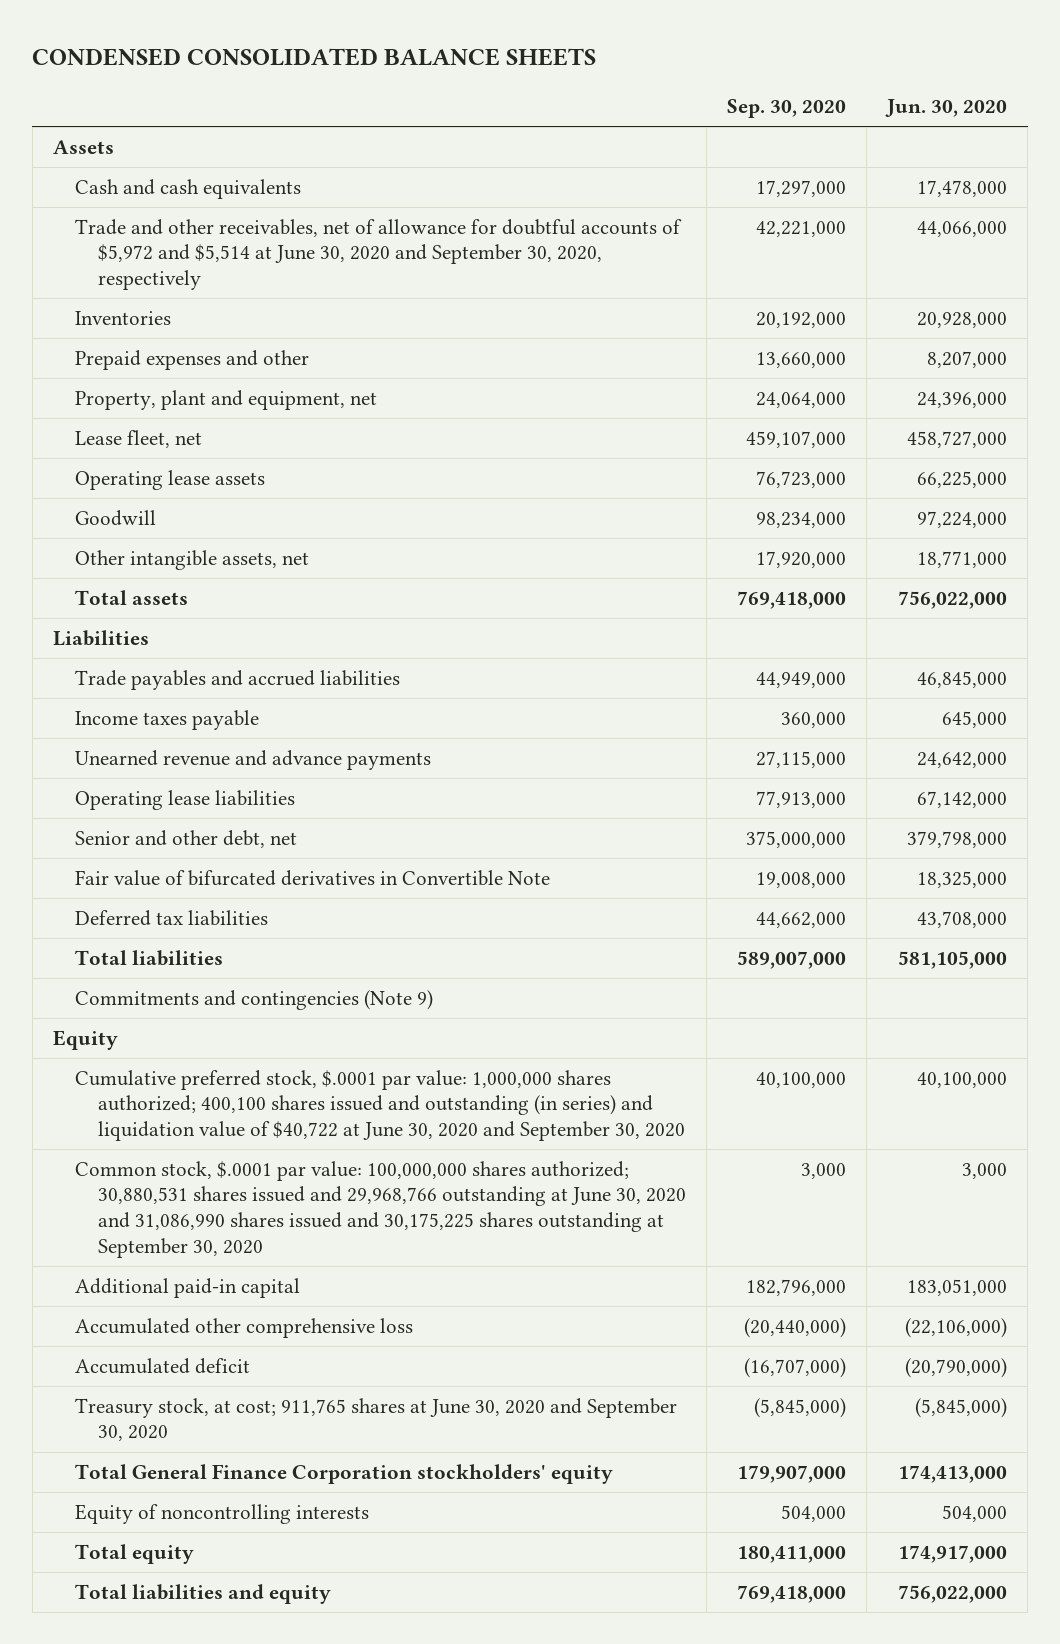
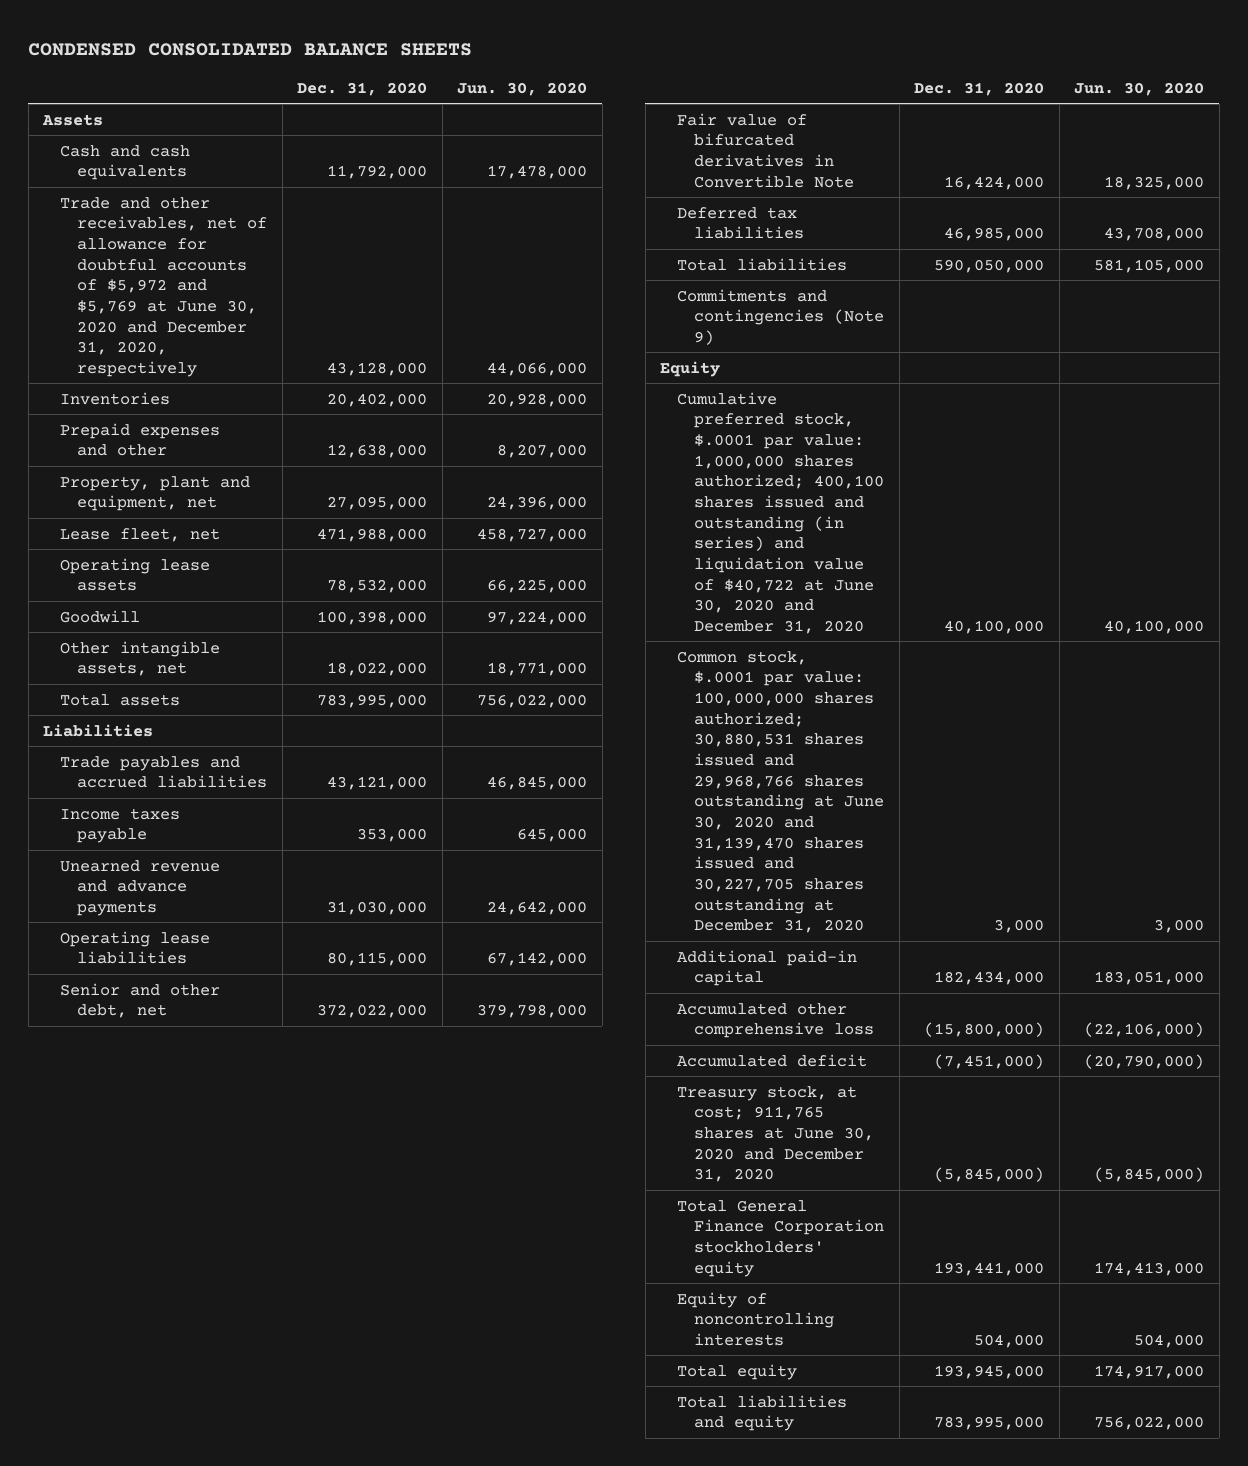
- | Sep. 30, 2020 | Jun. 30, 2020
+ | Dec. 31, 2020 | Jun. 30, 2020
- Trade and other receivables, net of allowance for doubtful accounts of $5,972 and $5,514 at June 30, 2020 and September 30, 2020, respectively | 42,221,000 | 44,066,000
+ Trade and other receivables, net of allowance for doubtful accounts of $5,972 and $5,769 at June 30, 2020 and December 31, 2020, respectively | 43,128,000 | 44,066,000
- Cumulative preferred stock, $.0001 par value: 1,000,000 shares authorized; 400,100 shares issued and outstanding (in series) and liquidation value of $40,722 at June 30, 2020 and September 30, 2020 | 40,100,000 | 40,100,000
- Common stock, $.0001 par value: 100,000,000 shares authorized; 30,880,531 shares issued and 29,968,766 outstanding at June 30, 2020 and 31,086,990 shares issued and 30,175,225 shares outstanding at September 30, 2020 | 3,000 | 3,000
+ Cumulative preferred stock, $.0001 par value: 1,000,000 shares authorized; 400,100 shares issued and outstanding (in series) and liquidation value of $40,722 at June 30, 2020 and December 31, 2020 | 40,100,000 | 40,100,000
+ Common stock, $.0001 par value: 100,000,000 shares authorized; 30,880,531 shares issued and 29,968,766 shares outstanding at June 30, 2020 and 31,139,470 shares issued and 30,227,705 shares outstanding at December 31, 2020 | 3,000 | 3,000
- Treasury stock, at cost; 911,765 shares at June 30, 2020 and September 30, 2020 | (5,845,000) | (5,845,000)
+ Treasury stock, at cost; 911,765 shares at June 30, 2020 and December 31, 2020 | (5,845,000) | (5,845,000)

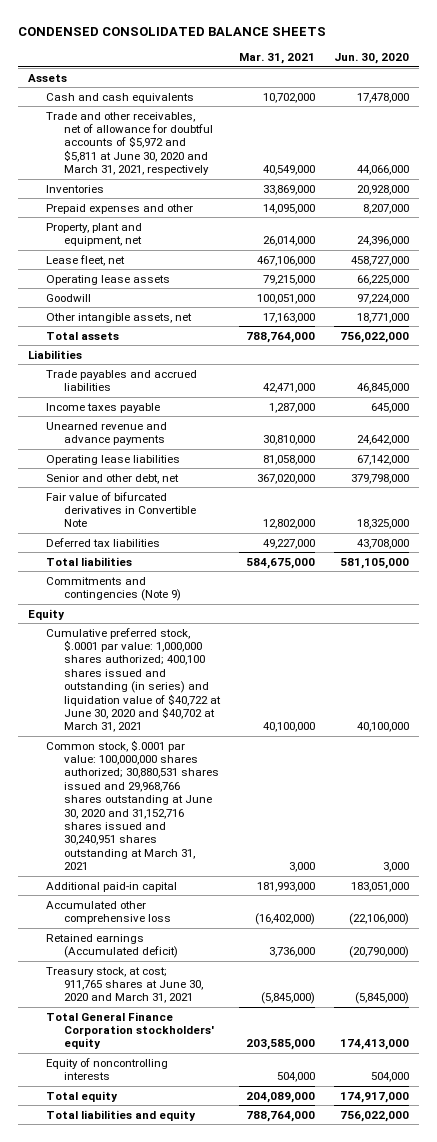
- | Dec. 31, 2020 | Jun. 30, 2020
+ | Mar. 31, 2021 | Jun. 30, 2020
- Trade and other receivables, net of allowance for doubtful accounts of $5,972 and $5,769 at June 30, 2020 and December 31, 2020, respectively | 43,128,000 | 44,066,000
+ Trade and other receivables, net of allowance for doubtful accounts of $5,972 and $5,811 at June 30, 2020 and March 31, 2021, respectively | 40,549,000 | 44,066,000
- Cumulative preferred stock, $.0001 par value: 1,000,000 shares authorized; 400,100 shares issued and outstanding (in series) and liquidation value of $40,722 at June 30, 2020 and December 31, 2020 | 40,100,000 | 40,100,000
- Common stock, $.0001 par value: 100,000,000 shares authorized; 30,880,531 shares issued and 29,968,766 shares outstanding at June 30, 2020 and 31,139,470 shares issued and 30,227,705 shares outstanding at December 31, 2020 | 3,000 | 3,000
+ Cumulative preferred stock, $.0001 par value: 1,000,000 shares authorized; 400,100 shares issued and outstanding (in series) and liquidation value of $40,722 at June 30, 2020 and $40,702 at March 31, 2021 | 40,100,000 | 40,100,000
+ Common stock, $.0001 par value: 100,000,000 shares authorized; 30,880,531 shares issued and 29,968,766 shares outstanding at June 30, 2020 and 31,152,716 shares issued and 30,240,951 shares outstanding at March 31, 2021 | 3,000 | 3,000
- Accumulated deficit | (7,451,000) | (20,790,000)
- Treasury stock, at cost; 911,765 shares at June 30, 2020 and December 31, 2020 | (5,845,000) | (5,845,000)
+ Retained earnings (Accumulated deficit) | 3,736,000 | (20,790,000)
+ Treasury stock, at cost; 911,765 shares at June 30, 2020 and March 31, 2021 | (5,845,000) | (5,845,000)

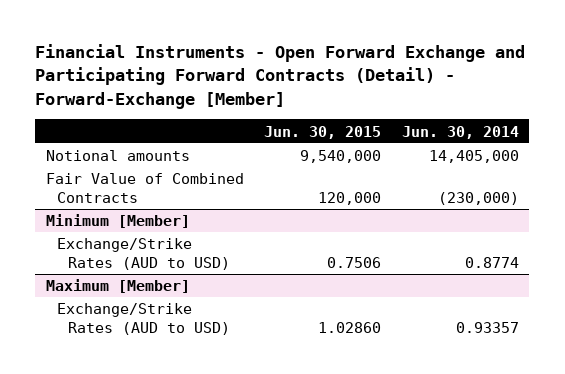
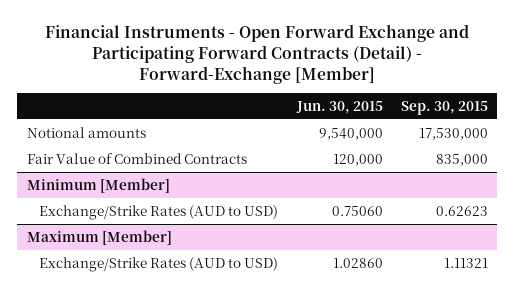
- | Jun. 30, 2015 | Jun. 30, 2014
+ | Jun. 30, 2015 | Sep. 30, 2015
@ Minimum [Member]
- Exchange/Strike Rates (AUD to USD) | 0.7506 | 0.8774
+ Exchange/Strike Rates (AUD to USD) | 0.75060 | 0.62623

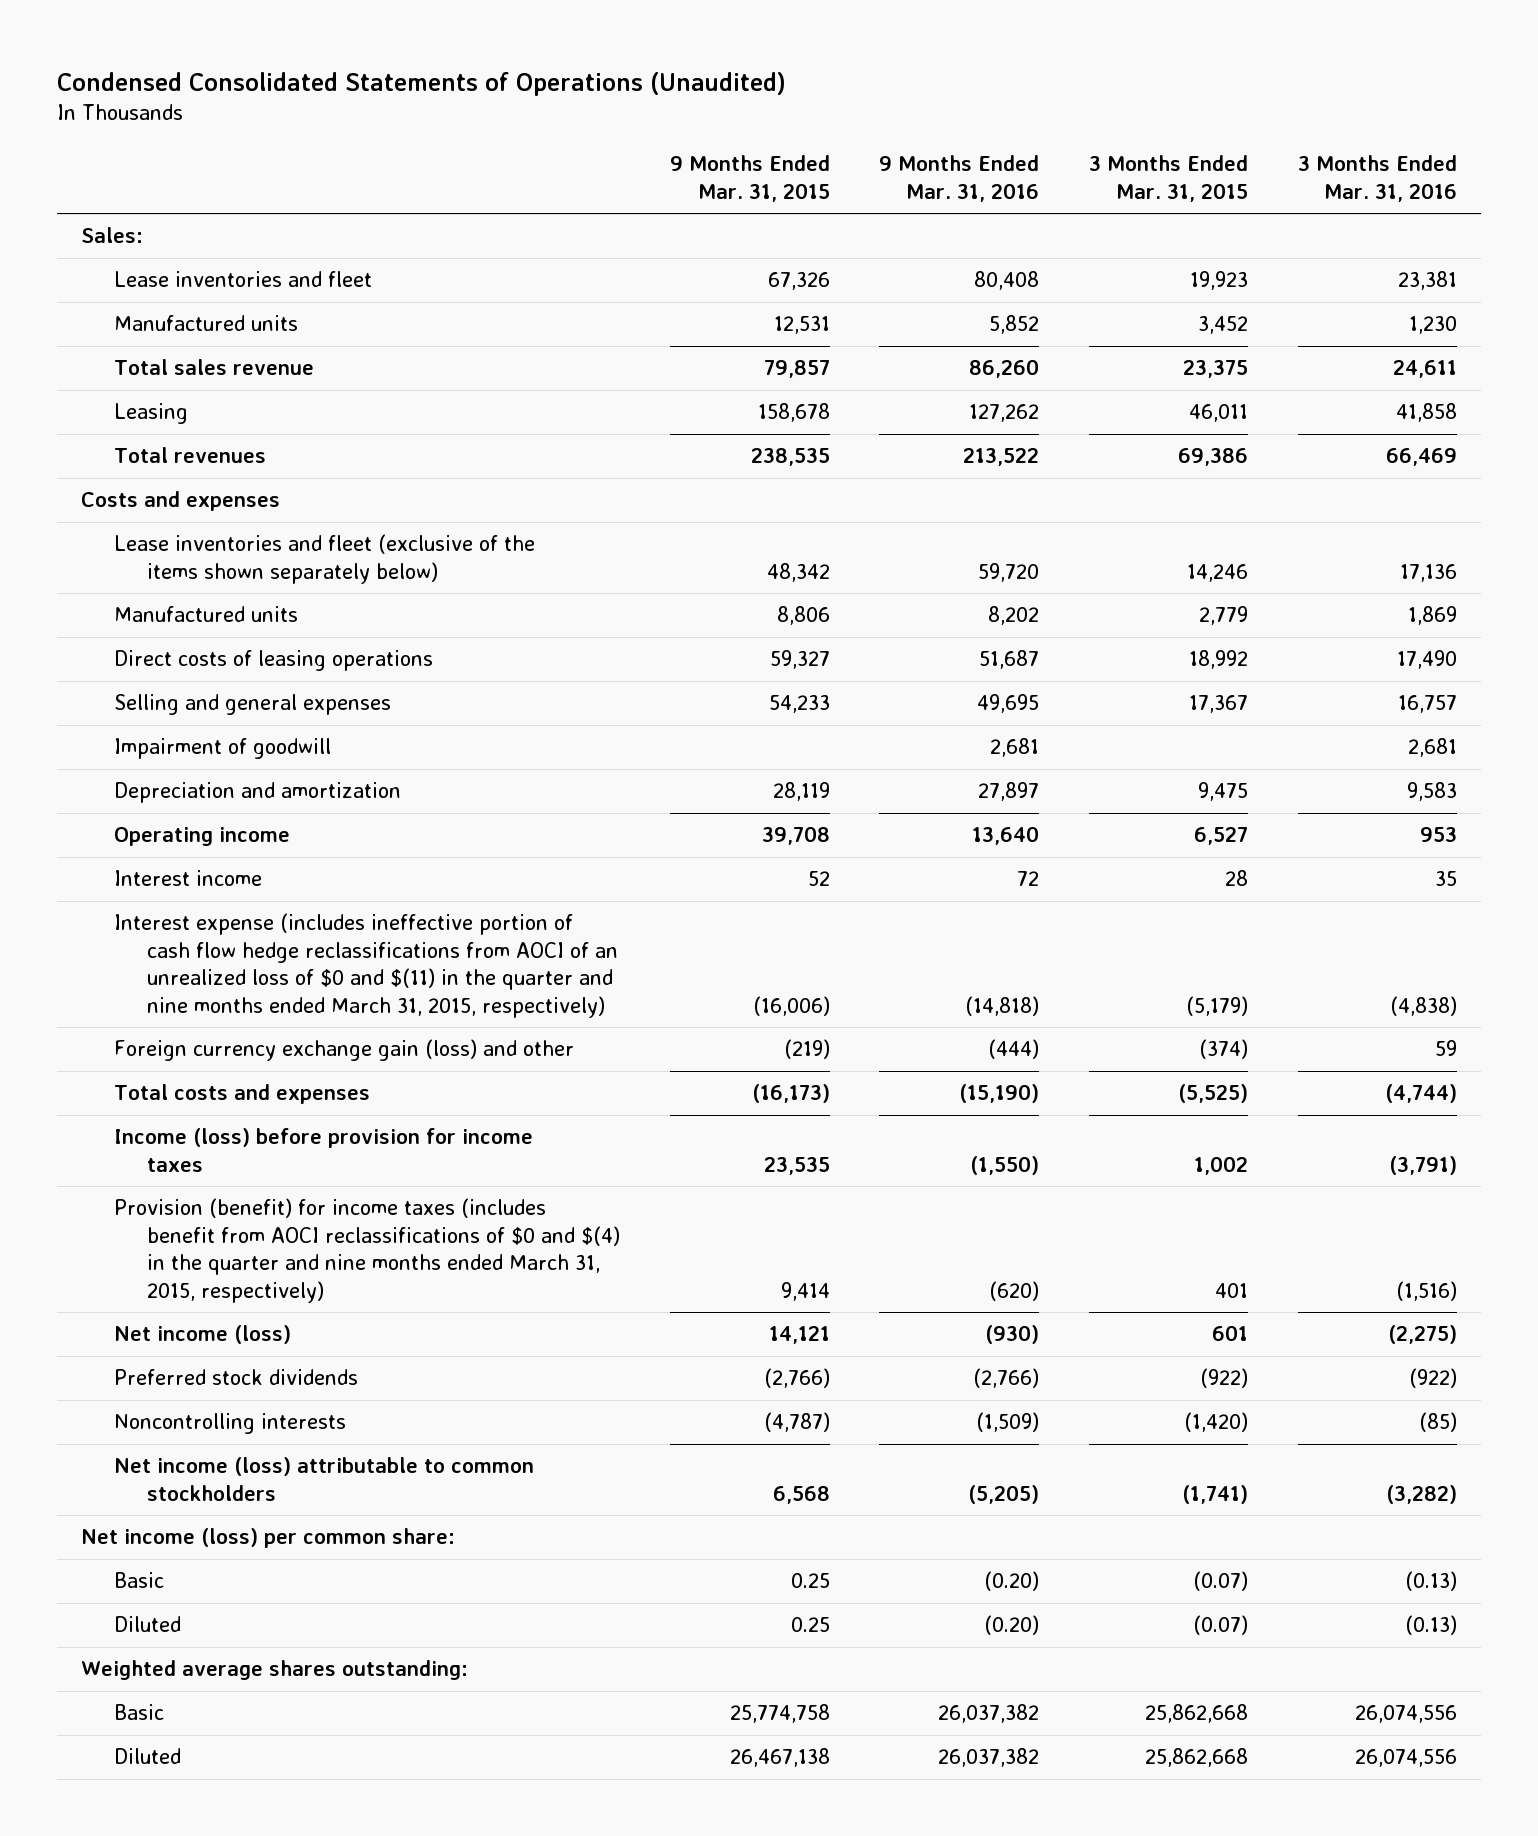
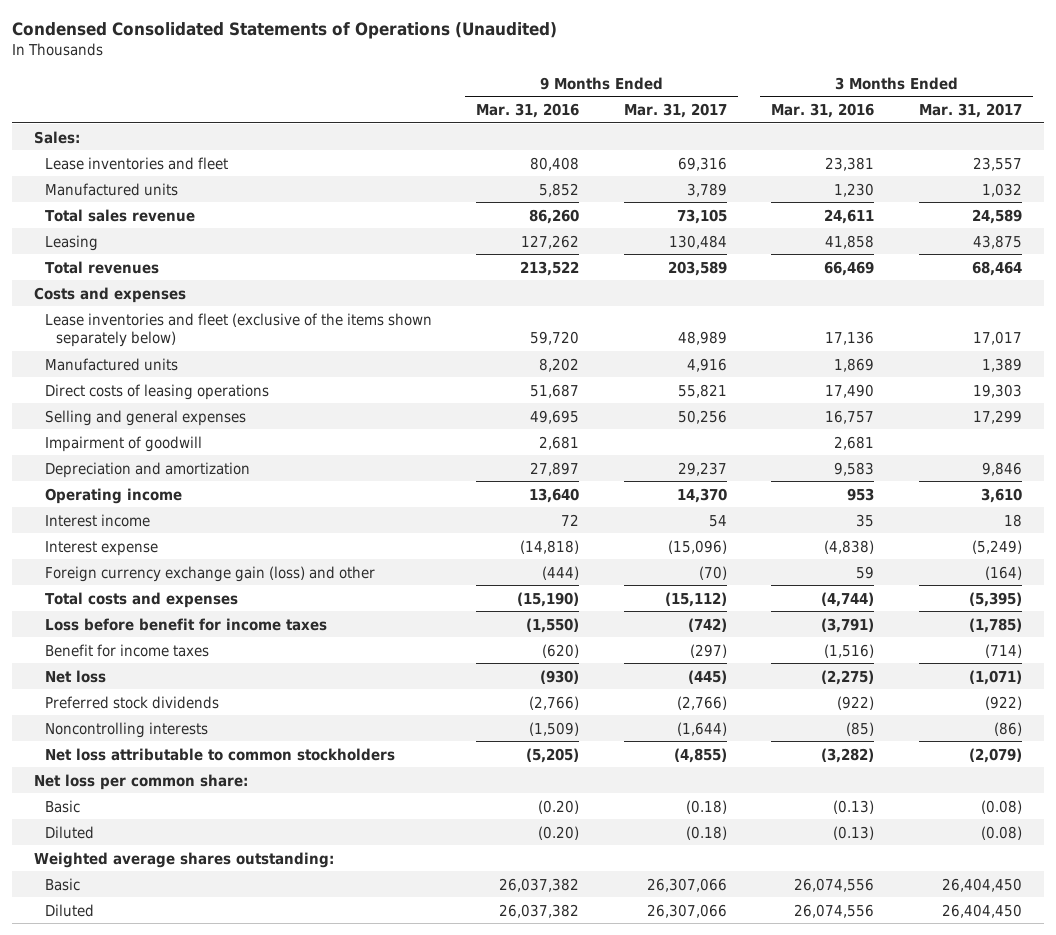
- | 9 Months Ended Mar. 31, 2015 | 9 Months Ended Mar. 31, 2016 | 3 Months Ended Mar. 31, 2015 | 3 Months Ended Mar. 31, 2016
+ | 9 Months Ended Mar. 31, 2016 | 9 Months Ended Mar. 31, 2017 | 3 Months Ended Mar. 31, 2016 | 3 Months Ended Mar. 31, 2017
- Interest expense (includes ineffective portion of cash flow hedge reclassifications from AOCI of an unrealized loss of $0 and $(11) in the quarter and nine months ended March 31, 2015, respectively) | (16,006) | (14,818) | (5,179) | (4,838)
+ Interest expense | (14,818) | (15,096) | (4,838) | (5,249)
- Income (loss) before provision for income taxes | 23,535 | (1,550) | 1,002 | (3,791)
- Provision (benefit) for income taxes (includes benefit from AOCI reclassifications of $0 and $(4) in the quarter and nine months ended March 31, 2015, respectively) | 9,414 | (620) | 401 | (1,516)
- Net income (loss) | 14,121 | (930) | 601 | (2,275)
+ Loss before benefit for income taxes | (1,550) | (742) | (3,791) | (1,785)
+ Benefit for income taxes | (620) | (297) | (1,516) | (714)
+ Net loss | (930) | (445) | (2,275) | (1,071)
- Net income (loss) attributable to common stockholders | 6,568 | (5,205) | (1,741) | (3,282)
- Net income (loss) per common share:
+ Net loss attributable to common stockholders | (5,205) | (4,855) | (3,282) | (2,079)
+ Net loss per common share:

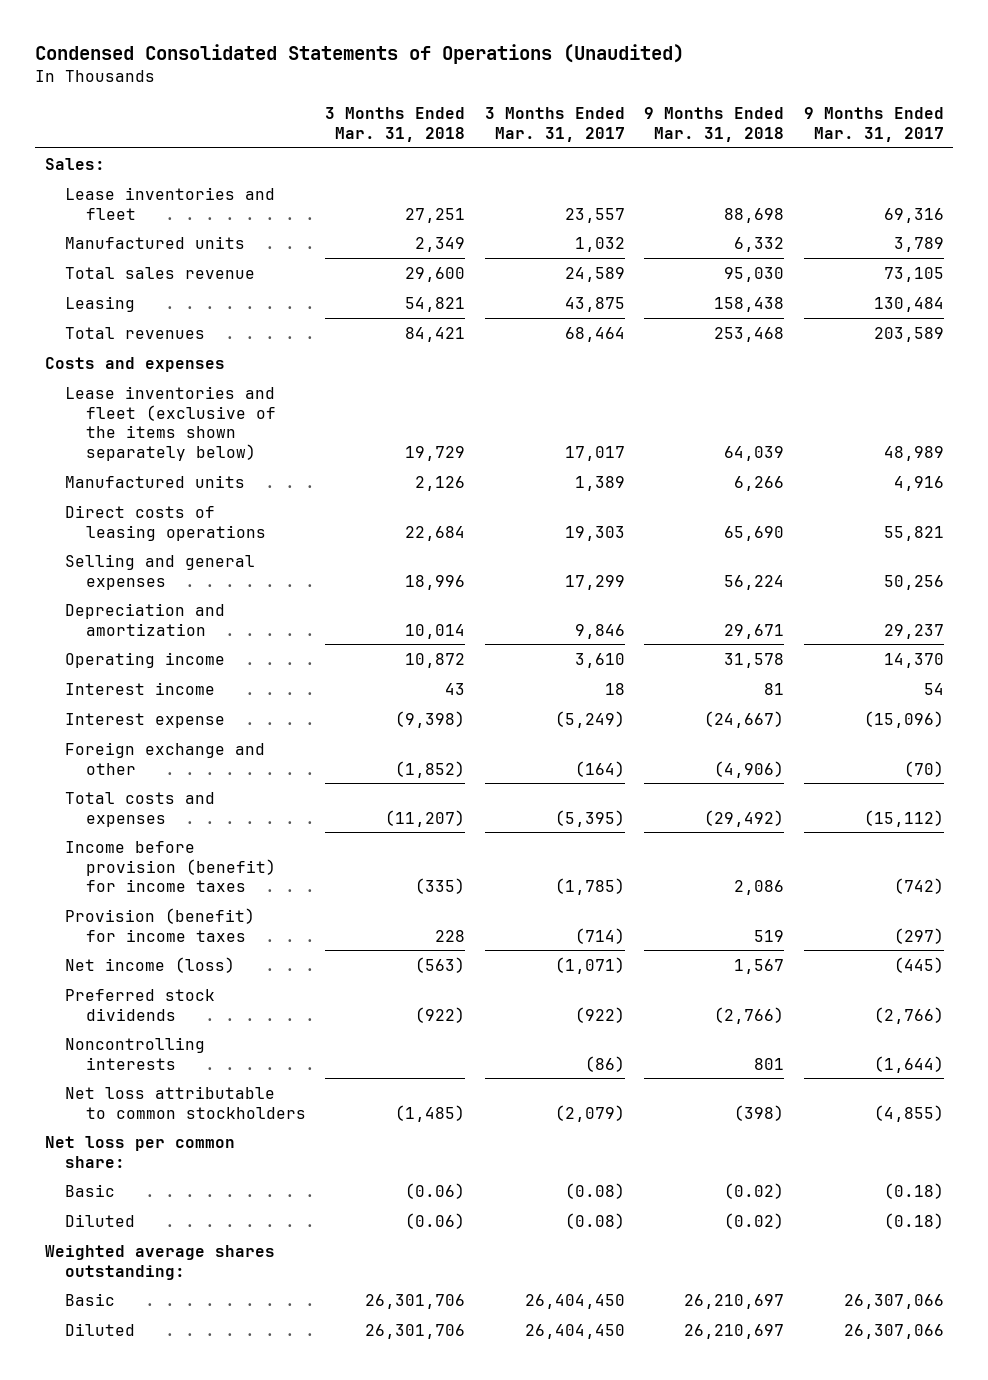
- | 9 Months Ended Mar. 31, 2016 | 9 Months Ended Mar. 31, 2017 | 3 Months Ended Mar. 31, 2016 | 3 Months Ended Mar. 31, 2017
+ | 3 Months Ended Mar. 31, 2018 | 3 Months Ended Mar. 31, 2017 | 9 Months Ended Mar. 31, 2018 | 9 Months Ended Mar. 31, 2017
- Impairment of goodwill | 2,681 | | 2,681 |
- Foreign currency exchange gain (loss) and other | (444) | (70) | 59 | (164)
+ Foreign exchange and other | (1,852) | (164) | (4,906) | (70)
- Loss before benefit for income taxes | (1,550) | (742) | (3,791) | (1,785)
- Benefit for income taxes | (620) | (297) | (1,516) | (714)
- Net loss | (930) | (445) | (2,275) | (1,071)
+ Income before provision (benefit) for income taxes | (335) | (1,785) | 2,086 | (742)
+ Provision (benefit) for income taxes | 228 | (714) | 519 | (297)
+ Net income (loss) | (563) | (1,071) | 1,567 | (445)

